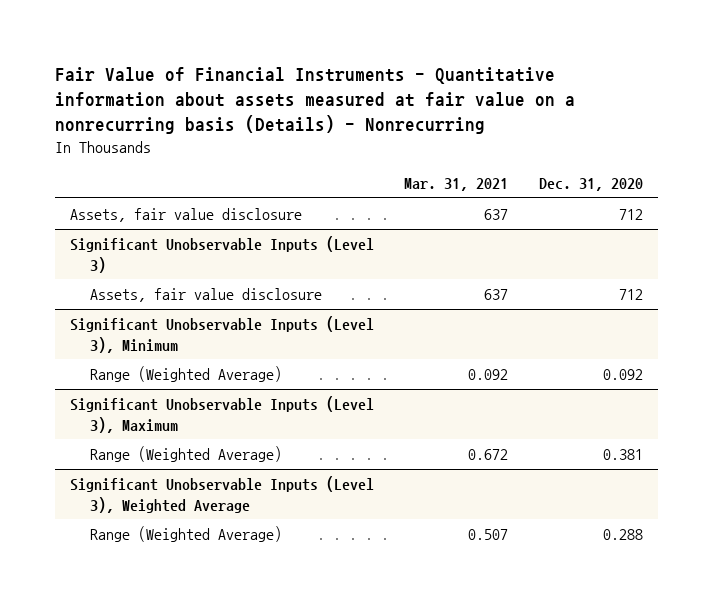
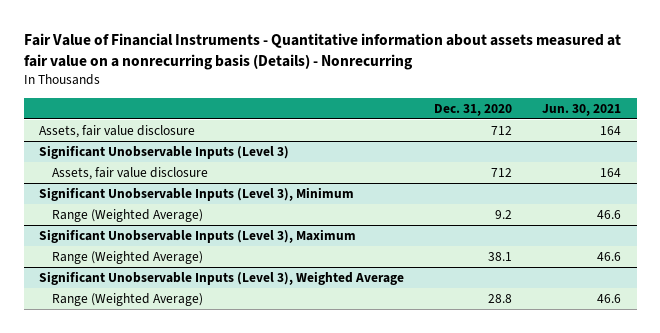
- | Mar. 31, 2021 | Dec. 31, 2020
+ | Dec. 31, 2020 | Jun. 30, 2021
@ Significant Unobservable Inputs (Level 3), Minimum
- Range (Weighted Average) | 0.092 | 0.092
+ Range (Weighted Average) | 9.2 | 46.6
@ Significant Unobservable Inputs (Level 3), Maximum
- Range (Weighted Average) | 0.672 | 0.381
+ Range (Weighted Average) | 38.1 | 46.6
@ Significant Unobservable Inputs (Level 3), Weighted Average
- Range (Weighted Average) | 0.507 | 0.288
+ Range (Weighted Average) | 28.8 | 46.6

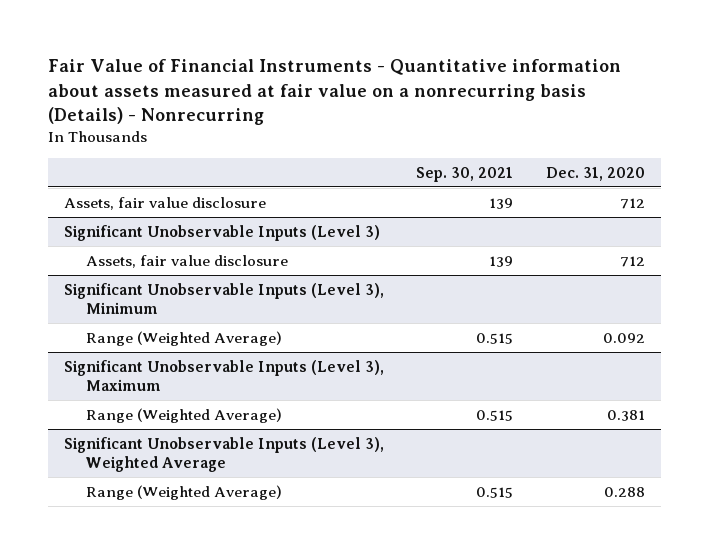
- | Dec. 31, 2020 | Jun. 30, 2021
+ | Sep. 30, 2021 | Dec. 31, 2020
@ Significant Unobservable Inputs (Level 3), Minimum
- Range (Weighted Average) | 9.2 | 46.6
+ Range (Weighted Average) | 0.515 | 0.092
@ Significant Unobservable Inputs (Level 3), Maximum
- Range (Weighted Average) | 38.1 | 46.6
+ Range (Weighted Average) | 0.515 | 0.381
@ Significant Unobservable Inputs (Level 3), Weighted Average
- Range (Weighted Average) | 28.8 | 46.6
+ Range (Weighted Average) | 0.515 | 0.288

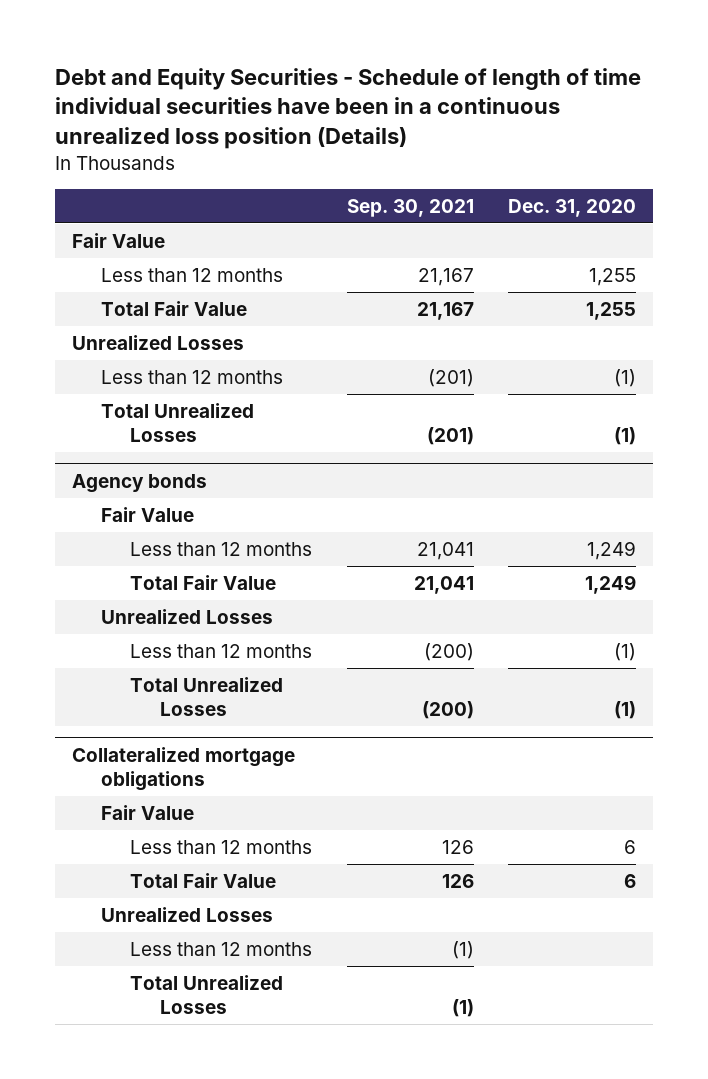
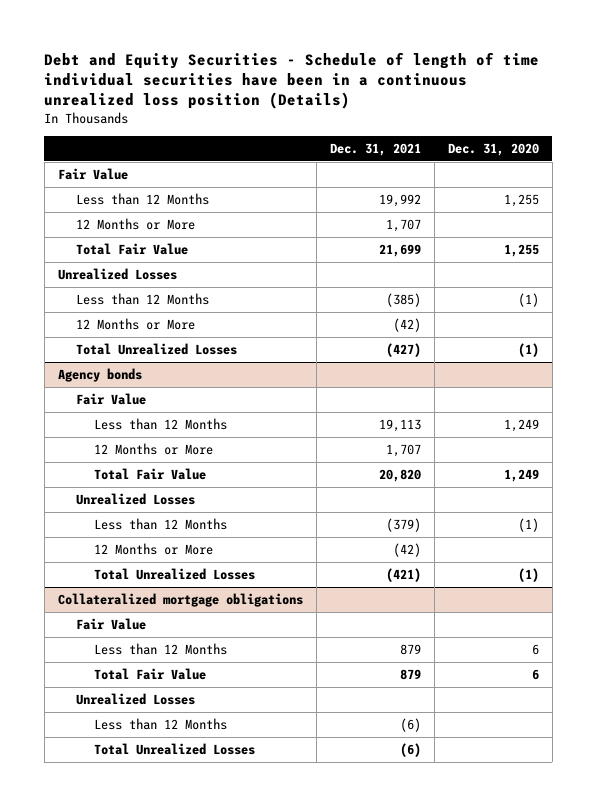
- | Sep. 30, 2021 | Dec. 31, 2020
+ | Dec. 31, 2021 | Dec. 31, 2020
- Less than 12 months | 21,167 | 1,255
+ Less than 12 Months | 19,992 | 1,255
+ 12 Months or More | 1,707 |
- Less than 12 months | (201) | (1)
+ Less than 12 Months | (385) | (1)
+ 12 Months or More | (42) |
@ Agency bonds
- Less than 12 months | 21,041 | 1,249
+ Less than 12 Months | 19,113 | 1,249
+ 12 Months or More | 1,707 |
- Less than 12 months | (200) | (1)
+ Less than 12 Months | (379) | (1)
+ 12 Months or More | (42) |
@ Collateralized mortgage obligations
- Less than 12 months | 126 | 6
+ Less than 12 Months | 879 | 6
- Less than 12 months | (1) |
+ Less than 12 Months | (6) |

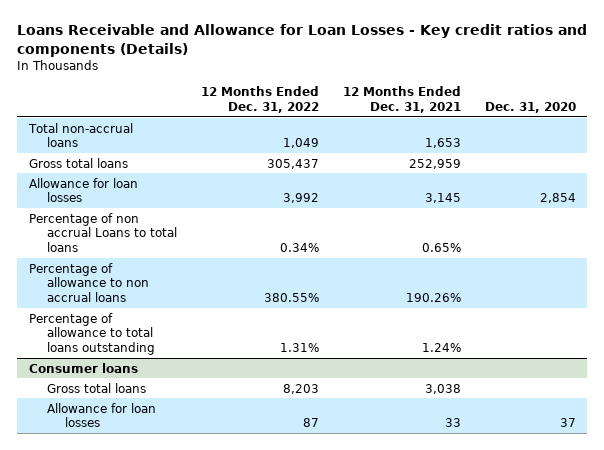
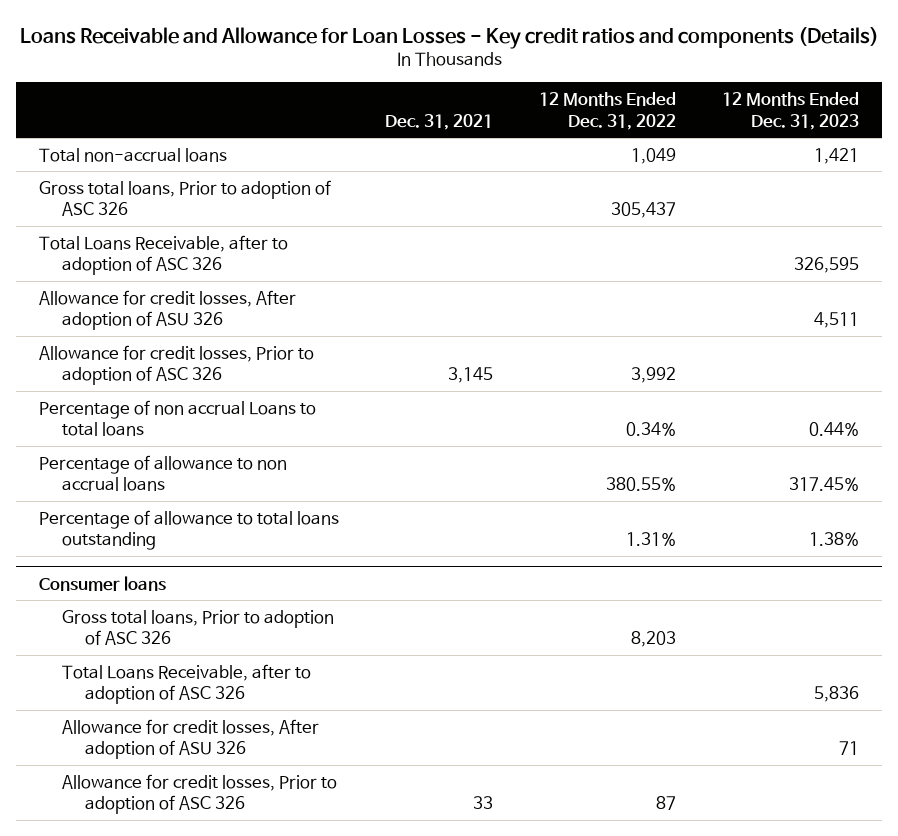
- | 12 Months Ended Dec. 31, 2022 | 12 Months Ended Dec. 31, 2021 | Dec. 31, 2020
+ | Dec. 31, 2021 | 12 Months Ended Dec. 31, 2022 | 12 Months Ended Dec. 31, 2023
- Gross total loans | 305,437 | 252,959 |
- Allowance for loan losses | 3,992 | 3,145 | 2,854
+ Gross total loans, Prior to adoption of ASC 326 | | 305,437 |
+ Total Loans Receivable, after to adoption of ASC 326 | | | 326,595
+ Allowance for credit losses, After adoption of ASU 326 | | | 4,511
+ Allowance for credit losses, Prior to adoption of ASC 326 | 3,145 | 3,992 |
@ Consumer loans
- Gross total loans | 8,203 | 3,038 |
- Allowance for loan losses | 87 | 33 | 37
+ Gross total loans, Prior to adoption of ASC 326 | | 8,203 |
+ Total Loans Receivable, after to adoption of ASC 326 | | | 5,836
+ Allowance for credit losses, After adoption of ASU 326 | | | 71
+ Allowance for credit losses, Prior to adoption of ASC 326 | 33 | 87 |

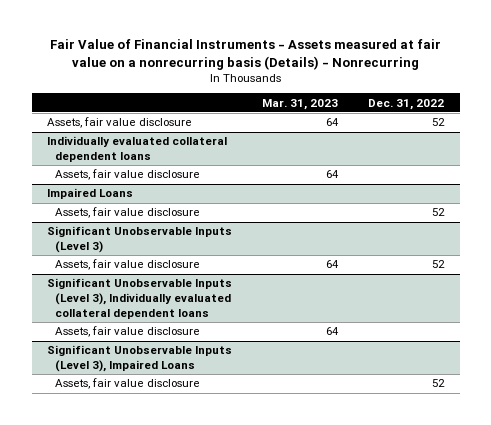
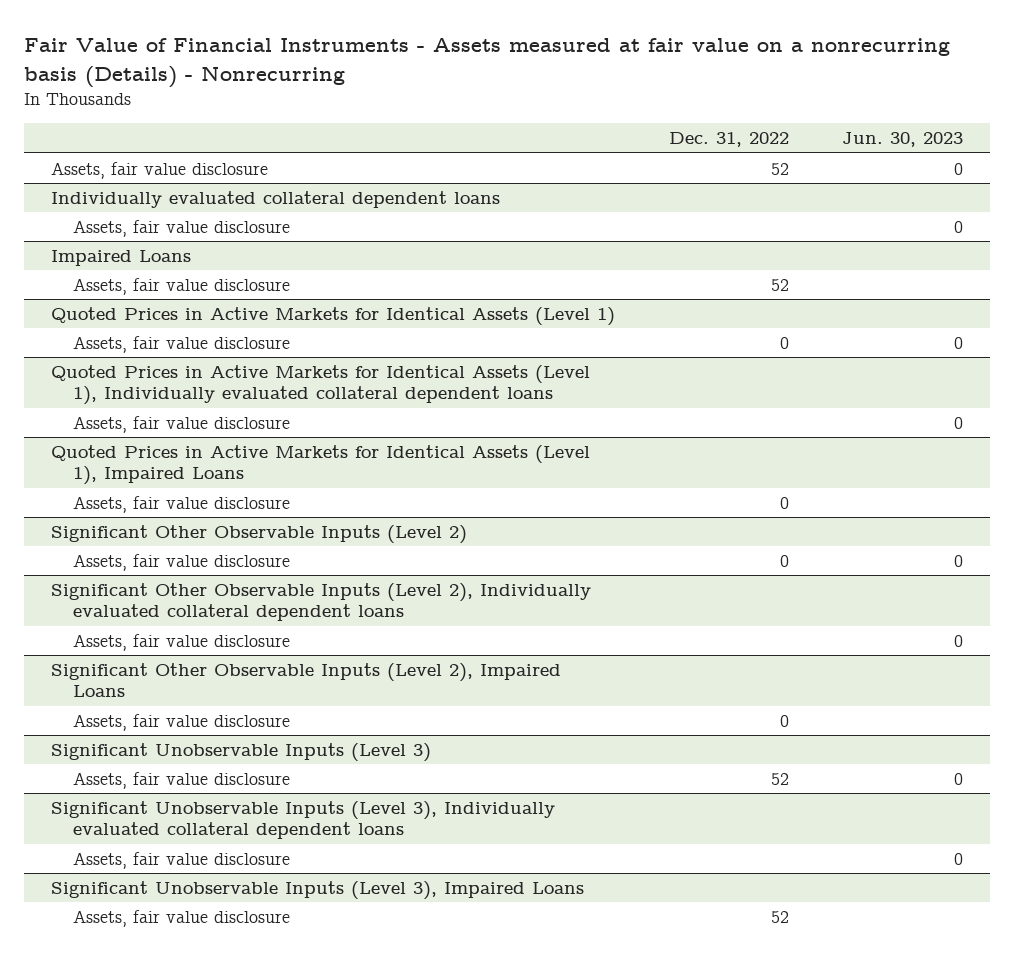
- | Mar. 31, 2023 | Dec. 31, 2022
+ | Dec. 31, 2022 | Jun. 30, 2023
+ Quoted Prices in Active Markets for Identical Assets (Level 1)
+ Assets, fair value disclosure | 0 | 0
+ Quoted Prices in Active Markets for Identical Assets (Level 1), Individually evaluated collateral dependent loans
+ Assets, fair value disclosure | | 0
+ Quoted Prices in Active Markets for Identical Assets (Level 1), Impaired Loans
+ Assets, fair value disclosure | 0 |
+ Significant Other Observable Inputs (Level 2)
+ Assets, fair value disclosure | 0 | 0
+ Significant Other Observable Inputs (Level 2), Individually evaluated collateral dependent loans
+ Assets, fair value disclosure | | 0
+ Significant Other Observable Inputs (Level 2), Impaired Loans
+ Assets, fair value disclosure | 0 |

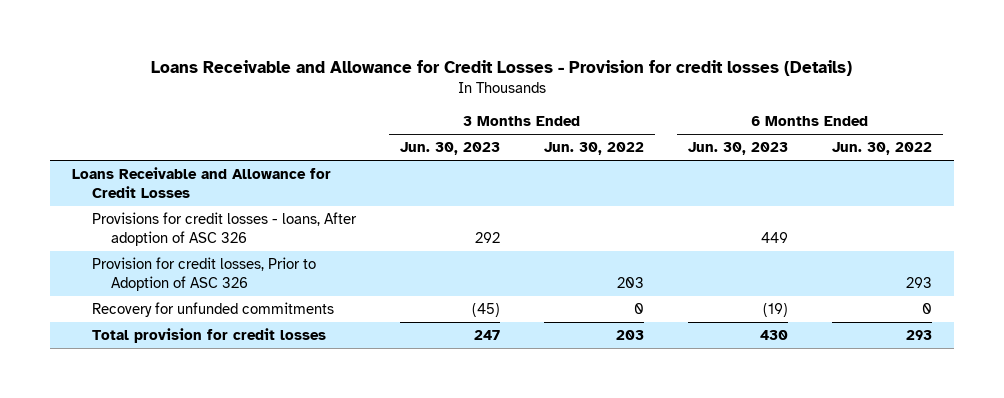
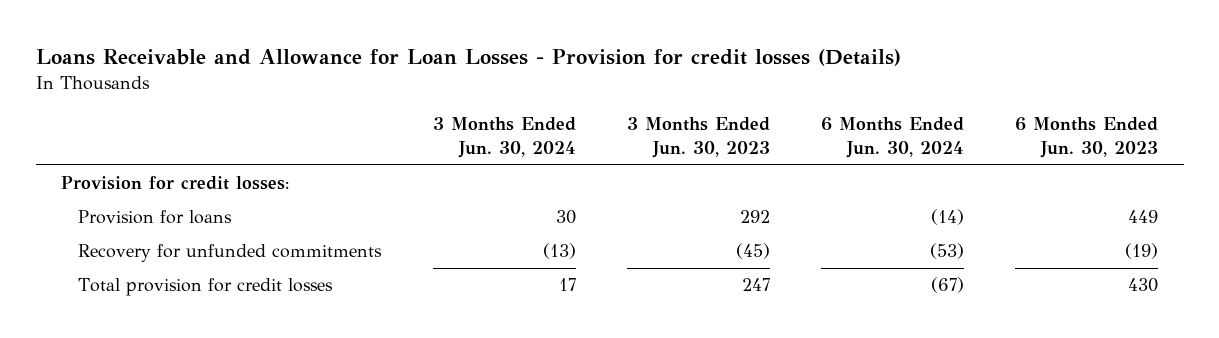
- Loans Receivable and Allowance for Credit Losses - Provision for credit losses (Details)
+ Loans Receivable and Allowance for Loan Losses - Provision for credit losses (Details)
- | 3 Months Ended Jun. 30, 2023 | 3 Months Ended Jun. 30, 2022 | 6 Months Ended Jun. 30, 2023 | 6 Months Ended Jun. 30, 2022
+ | 3 Months Ended Jun. 30, 2024 | 3 Months Ended Jun. 30, 2023 | 6 Months Ended Jun. 30, 2024 | 6 Months Ended Jun. 30, 2023
- Loans Receivable and Allowance for Credit Losses
- Provisions for credit losses - loans, After adoption of ASC 326 | 292 | | 449 |
- Provision for credit losses, Prior to Adoption of ASC 326 | | 203 | | 293
+ Provision for credit losses:
+ Provision for loans | 30 | 292 | (14) | 449

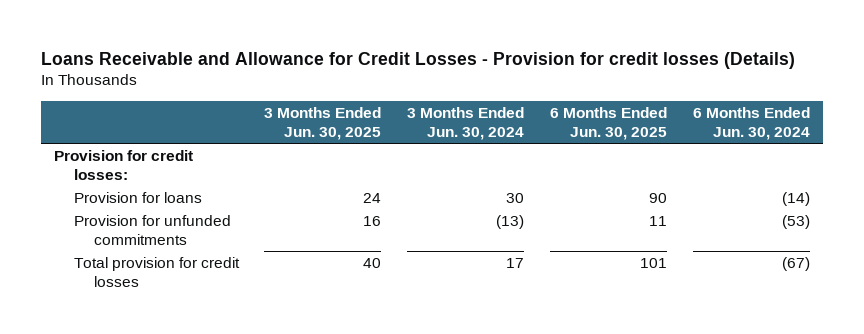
- Loans Receivable and Allowance for Loan Losses - Provision for credit losses (Details)
+ Loans Receivable and Allowance for Credit Losses - Provision for credit losses (Details)
- | 3 Months Ended Jun. 30, 2024 | 3 Months Ended Jun. 30, 2023 | 6 Months Ended Jun. 30, 2024 | 6 Months Ended Jun. 30, 2023
+ | 3 Months Ended Jun. 30, 2025 | 3 Months Ended Jun. 30, 2024 | 6 Months Ended Jun. 30, 2025 | 6 Months Ended Jun. 30, 2024
- Recovery for unfunded commitments | (13) | (45) | (53) | (19)
+ Provision for unfunded commitments | 16 | (13) | 11 | (53)

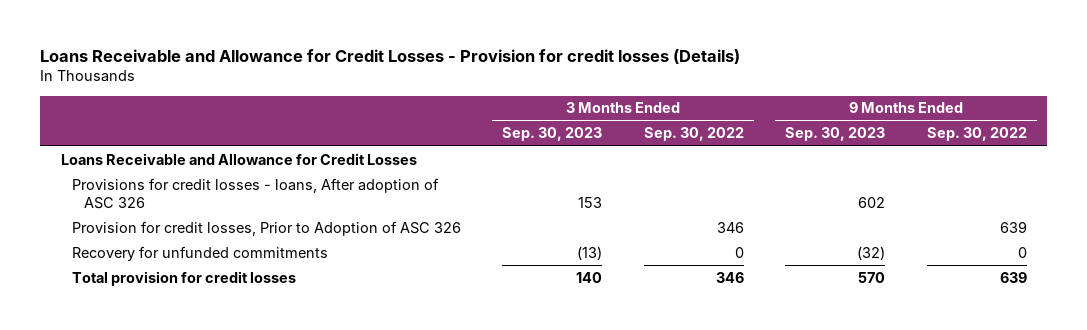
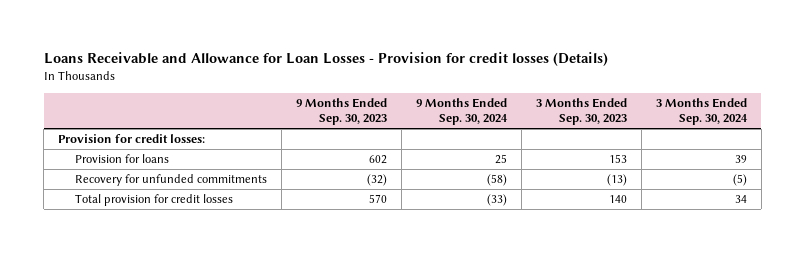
- Loans Receivable and Allowance for Credit Losses - Provision for credit losses (Details)
+ Loans Receivable and Allowance for Loan Losses - Provision for credit losses (Details)
- | 3 Months Ended Sep. 30, 2023 | 3 Months Ended Sep. 30, 2022 | 9 Months Ended Sep. 30, 2023 | 9 Months Ended Sep. 30, 2022
+ | 9 Months Ended Sep. 30, 2023 | 9 Months Ended Sep. 30, 2024 | 3 Months Ended Sep. 30, 2023 | 3 Months Ended Sep. 30, 2024
- Loans Receivable and Allowance for Credit Losses
- Provisions for credit losses - loans, After adoption of ASC 326 | 153 | | 602 |
- Provision for credit losses, Prior to Adoption of ASC 326 | | 346 | | 639
+ Provision for credit losses:
+ Provision for loans | 602 | 25 | 153 | 39

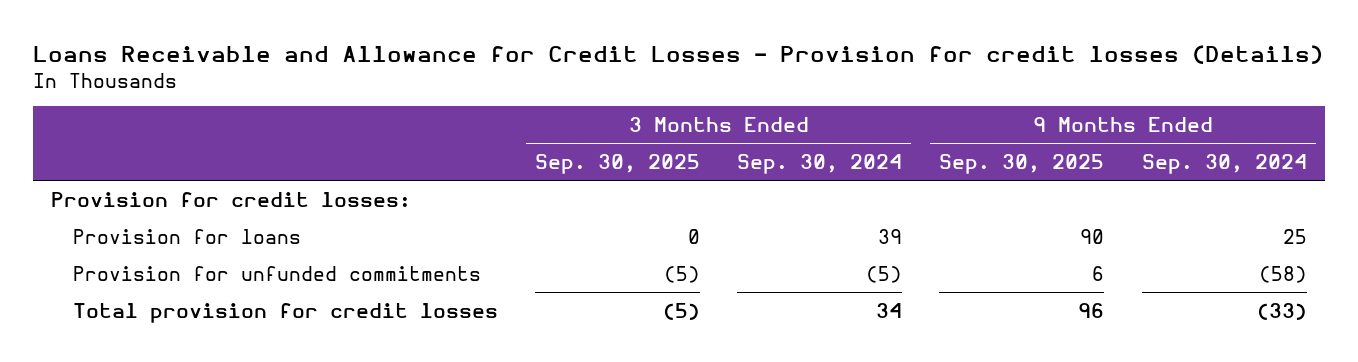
- Loans Receivable and Allowance for Loan Losses - Provision for credit losses (Details)
+ Loans Receivable and Allowance for Credit Losses - Provision for credit losses (Details)
- | 9 Months Ended Sep. 30, 2023 | 9 Months Ended Sep. 30, 2024 | 3 Months Ended Sep. 30, 2023 | 3 Months Ended Sep. 30, 2024
+ | 3 Months Ended Sep. 30, 2025 | 3 Months Ended Sep. 30, 2024 | 9 Months Ended Sep. 30, 2025 | 9 Months Ended Sep. 30, 2024
- Recovery for unfunded commitments | (32) | (58) | (13) | (5)
+ Provision for unfunded commitments | (5) | (5) | 6 | (58)

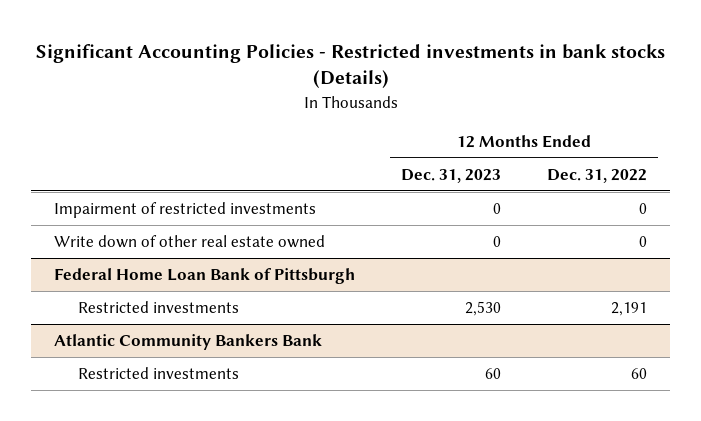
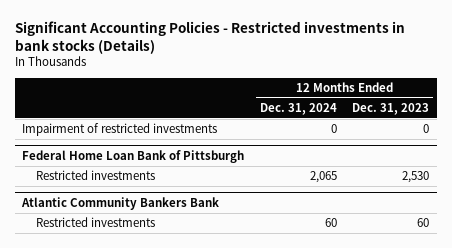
- | 12 Months Ended Dec. 31, 2023 | 12 Months Ended Dec. 31, 2022
+ | 12 Months Ended Dec. 31, 2024 | 12 Months Ended Dec. 31, 2023
- Write down of other real estate owned | 0 | 0

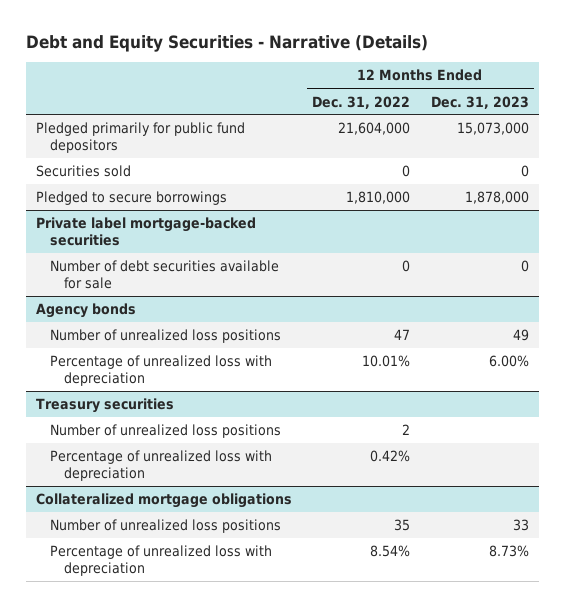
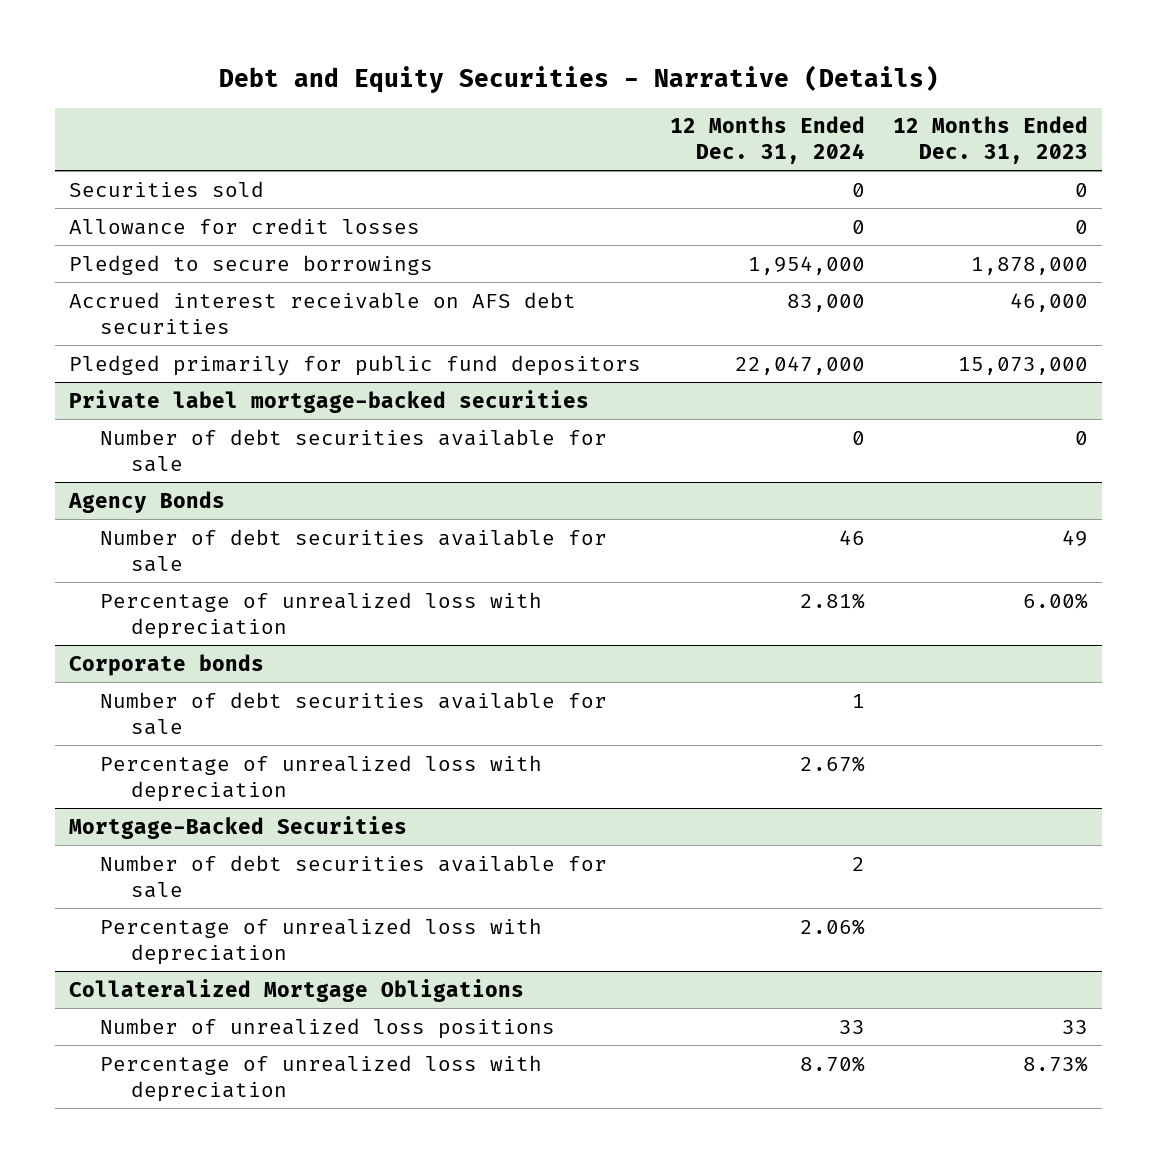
- | 12 Months Ended Dec. 31, 2022 | 12 Months Ended Dec. 31, 2023
+ | 12 Months Ended Dec. 31, 2024 | 12 Months Ended Dec. 31, 2023
+ Allowance for credit losses | 0 | 0
+ Accrued interest receivable on AFS debt securities | 83,000 | 46,000
moved down: Pledged primarily for public fund depositors | 22,047,000 | 15,073,000
- Agency bonds
- Number of unrealized loss positions | 47 | 49
+ Agency Bonds
+ Number of debt securities available for sale | 46 | 49
- Treasury securities
- Number of unrealized loss positions | 2 |
+ Corporate bonds
+ Number of debt securities available for sale | 1 |
- Collateralized mortgage obligations
+ Mortgage-Backed Securities
+ Number of debt securities available for sale | 2 |
+ Percentage of unrealized loss with depreciation | 2.06% |
+ Collateralized Mortgage Obligations

